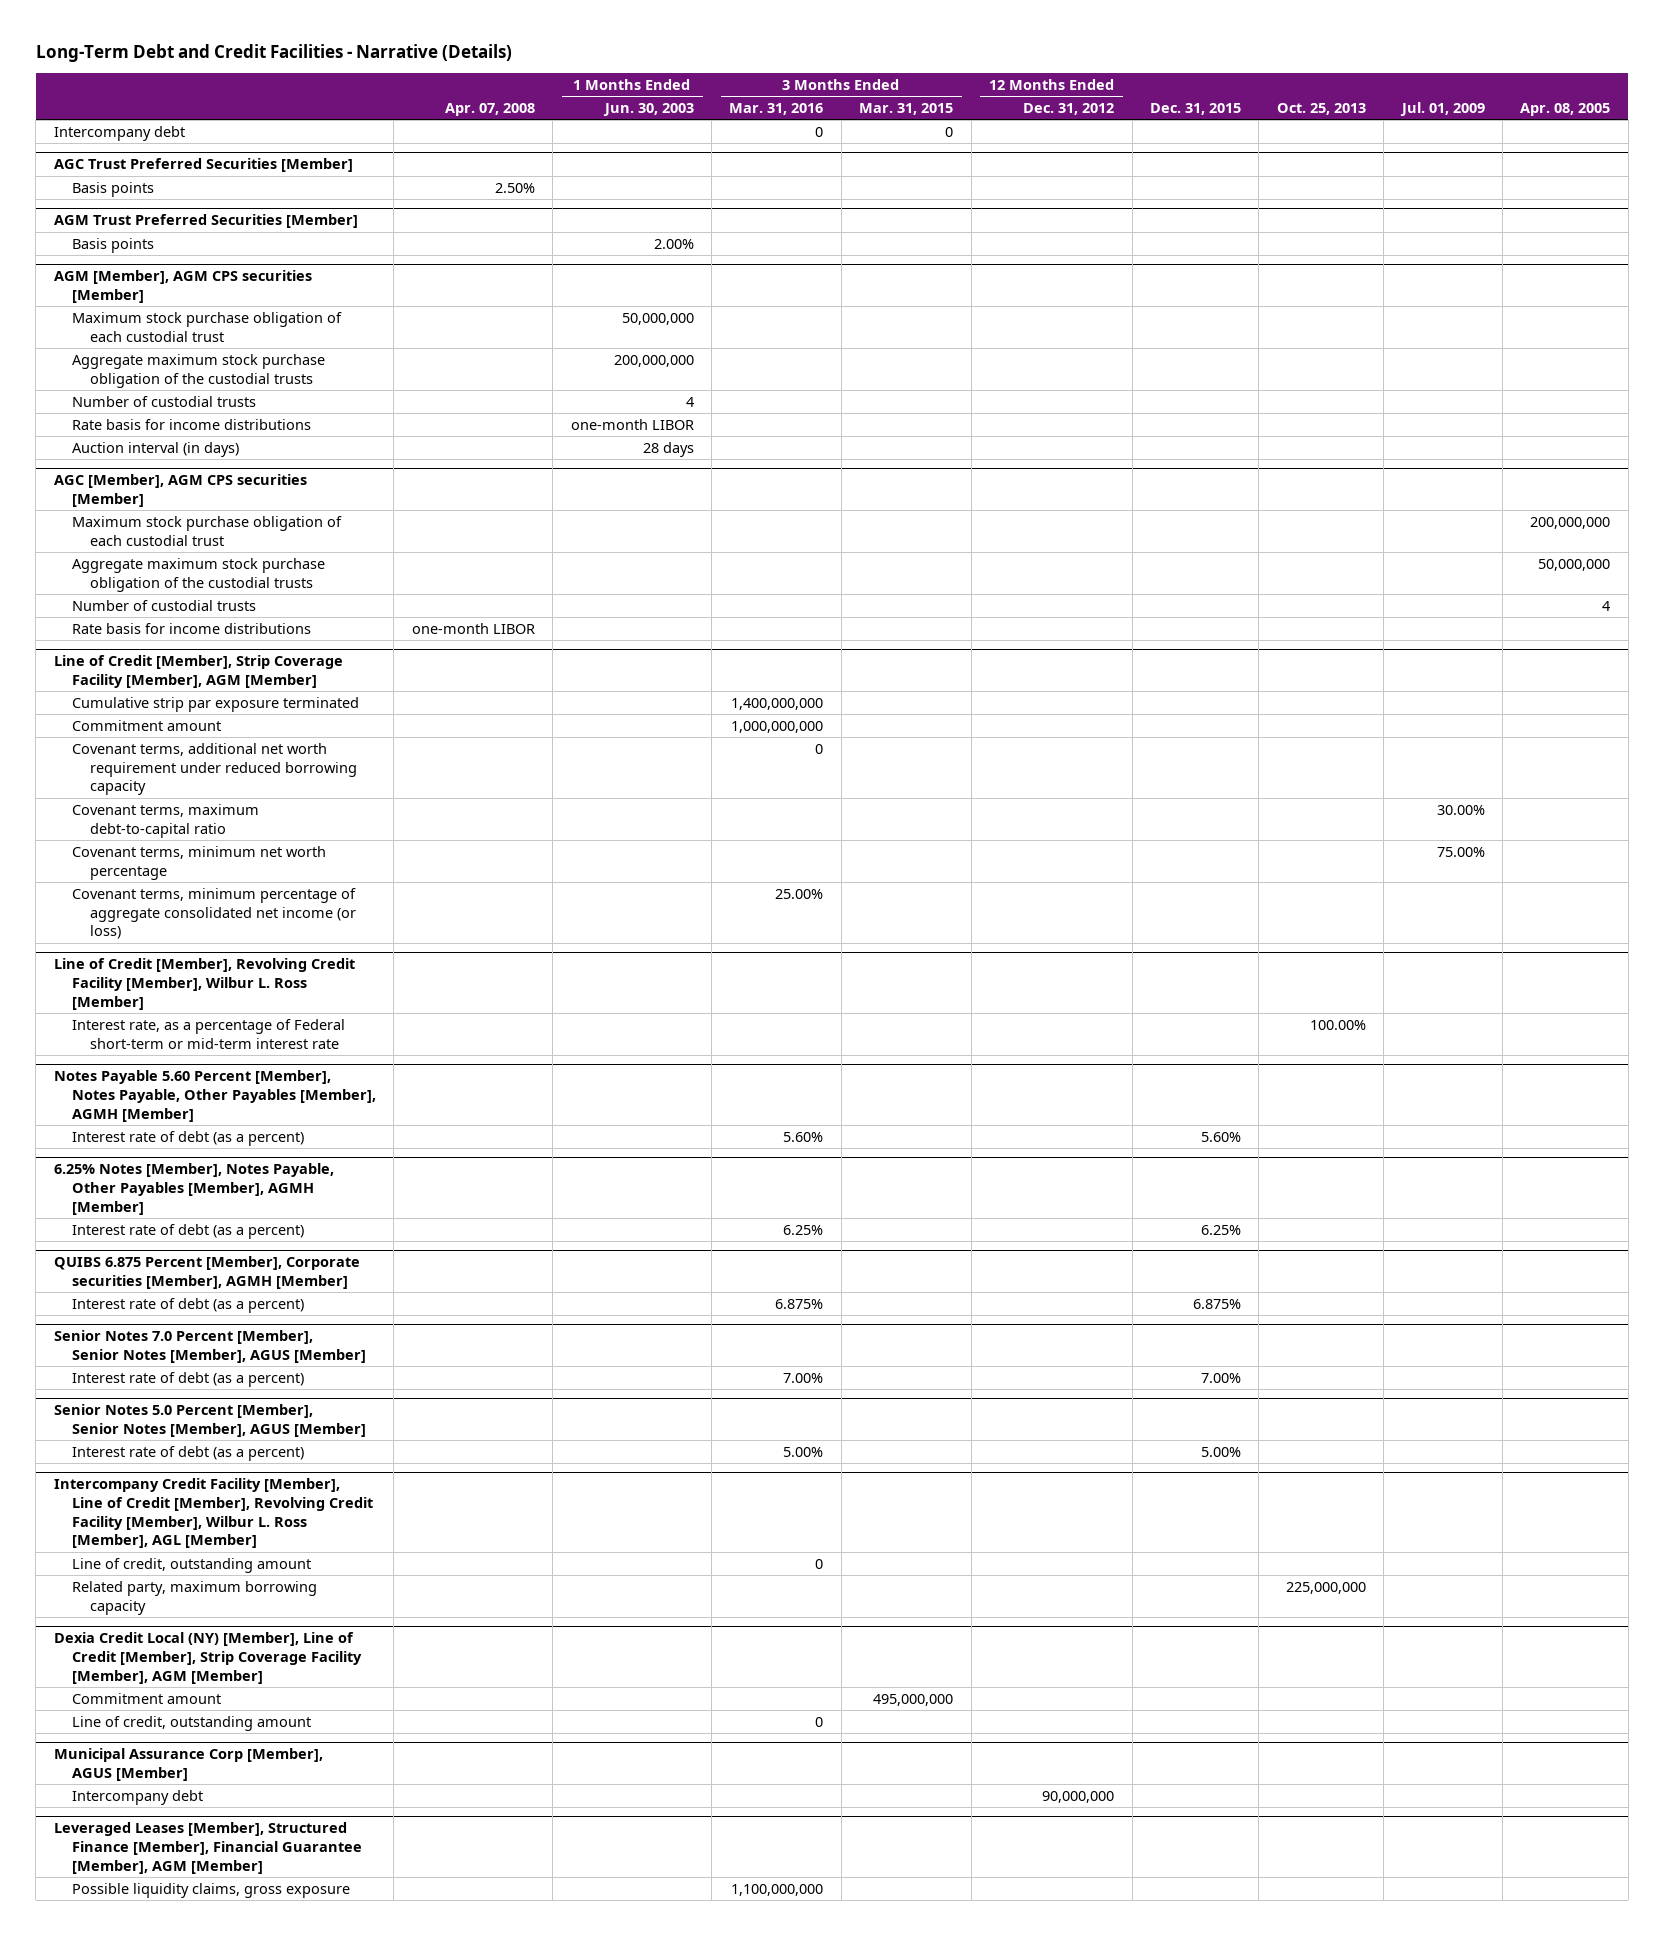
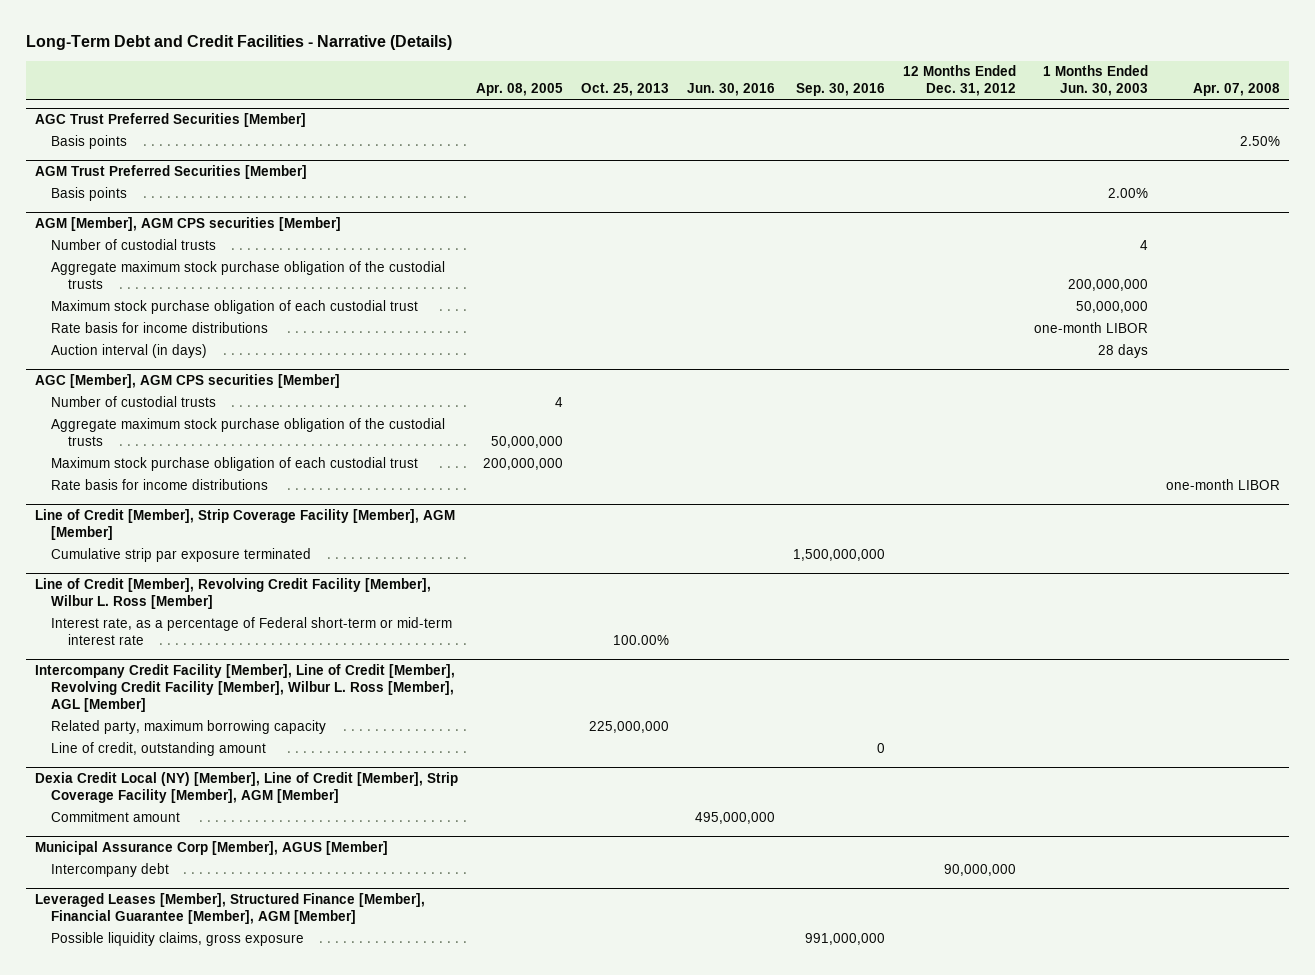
- | Apr. 07, 2008 | 1 Months Ended Jun. 30, 2003 | 3 Months Ended Mar. 31, 2016 | 3 Months Ended Mar. 31, 2015 | 12 Months Ended Dec. 31, 2012 | Dec. 31, 2015 | Oct. 25, 2013 | Jul. 01, 2009 | Apr. 08, 2005
+ | Apr. 08, 2005 | Oct. 25, 2013 | Jun. 30, 2016 | Sep. 30, 2016 | 12 Months Ended Dec. 31, 2012 | 1 Months Ended Jun. 30, 2003 | Apr. 07, 2008
- Intercompany debt | | | 0 | 0 | | | | |
@ AGM [Member], AGM CPS securities [Member]
moved down: Aggregate maximum stock purchase obligation of the custodial trusts | | | | | | 200,000,000 |
moved down: Maximum stock purchase obligation of each custodial trust | | | | | | 50,000,000 |
@ AGC [Member], AGM CPS securities [Member]
moved down: Aggregate maximum stock purchase obligation of the custodial trusts | 50,000,000 | | | | | |
moved down: Maximum stock purchase obligation of each custodial trust | 200,000,000 | | | | | |
@ Line of Credit [Member], Strip Coverage Facility [Member], AGM [Member]
- Commitment amount | | | 1,000,000,000 | | | | | |
- Covenant terms, additional net worth requirement under reduced borrowing capacity | | | 0 | | | | | |
- Covenant terms, maximum debt-to-capital ratio | | | | | | | | 30.00% |
- Covenant terms, minimum net worth percentage | | | | | | | | 75.00% |
- Covenant terms, minimum percentage of aggregate consolidated net income (or loss) | | | 25.00% | | | | | |
- Notes Payable 5.60 Percent [Member], Notes Payable, Other Payables [Member], AGMH [Member]
- Interest rate of debt (as a percent) | | | 5.60% | | | 5.60% | | |
- 6.25% Notes [Member], Notes Payable, Other Payables [Member], AGMH [Member]
- Interest rate of debt (as a percent) | | | 6.25% | | | 6.25% | | |
- QUIBS 6.875 Percent [Member], Corporate securities [Member], AGMH [Member]
- Interest rate of debt (as a percent) | | | 6.875% | | | 6.875% | | |
- Senior Notes 7.0 Percent [Member], Senior Notes [Member], AGUS [Member]
- Interest rate of debt (as a percent) | | | 7.00% | | | 7.00% | | |
- Senior Notes 5.0 Percent [Member], Senior Notes [Member], AGUS [Member]
- Interest rate of debt (as a percent) | | | 5.00% | | | 5.00% | | |
@ Intercompany Credit Facility [Member], Line of Credit [Member], Revolving Credit Facility [Member], Wilbur L. Ross [Member], AGL [Member]
moved down: Line of credit, outstanding amount | | | | 0 | | |
@ Dexia Credit Local (NY) [Member], Line of Credit [Member], Strip Coverage Facility [Member], AGM [Member]
- Line of credit, outstanding amount | | | 0 | | | | | |

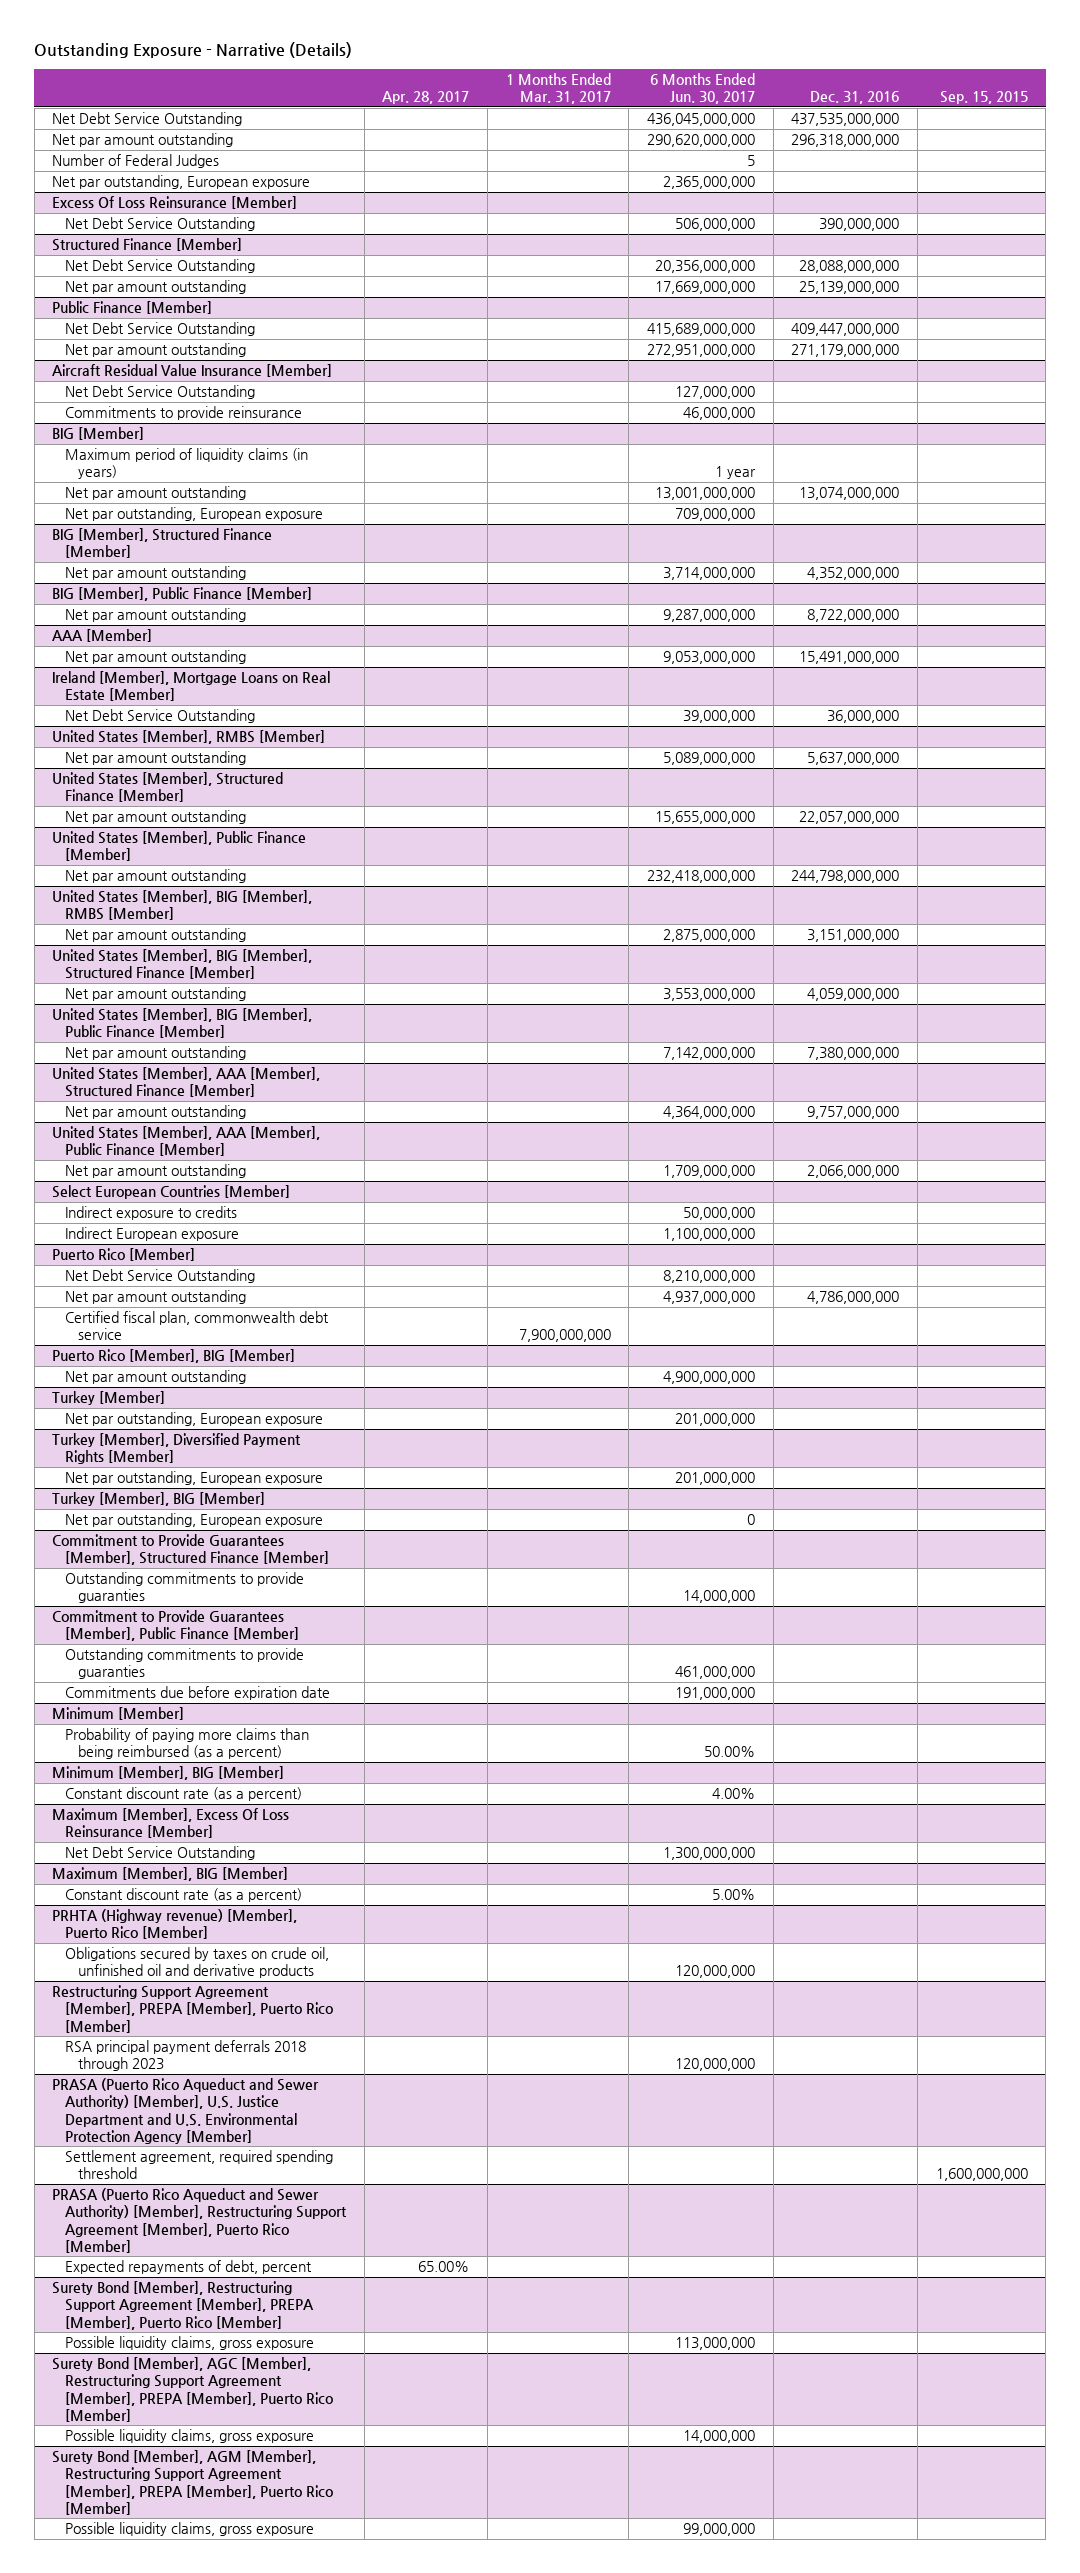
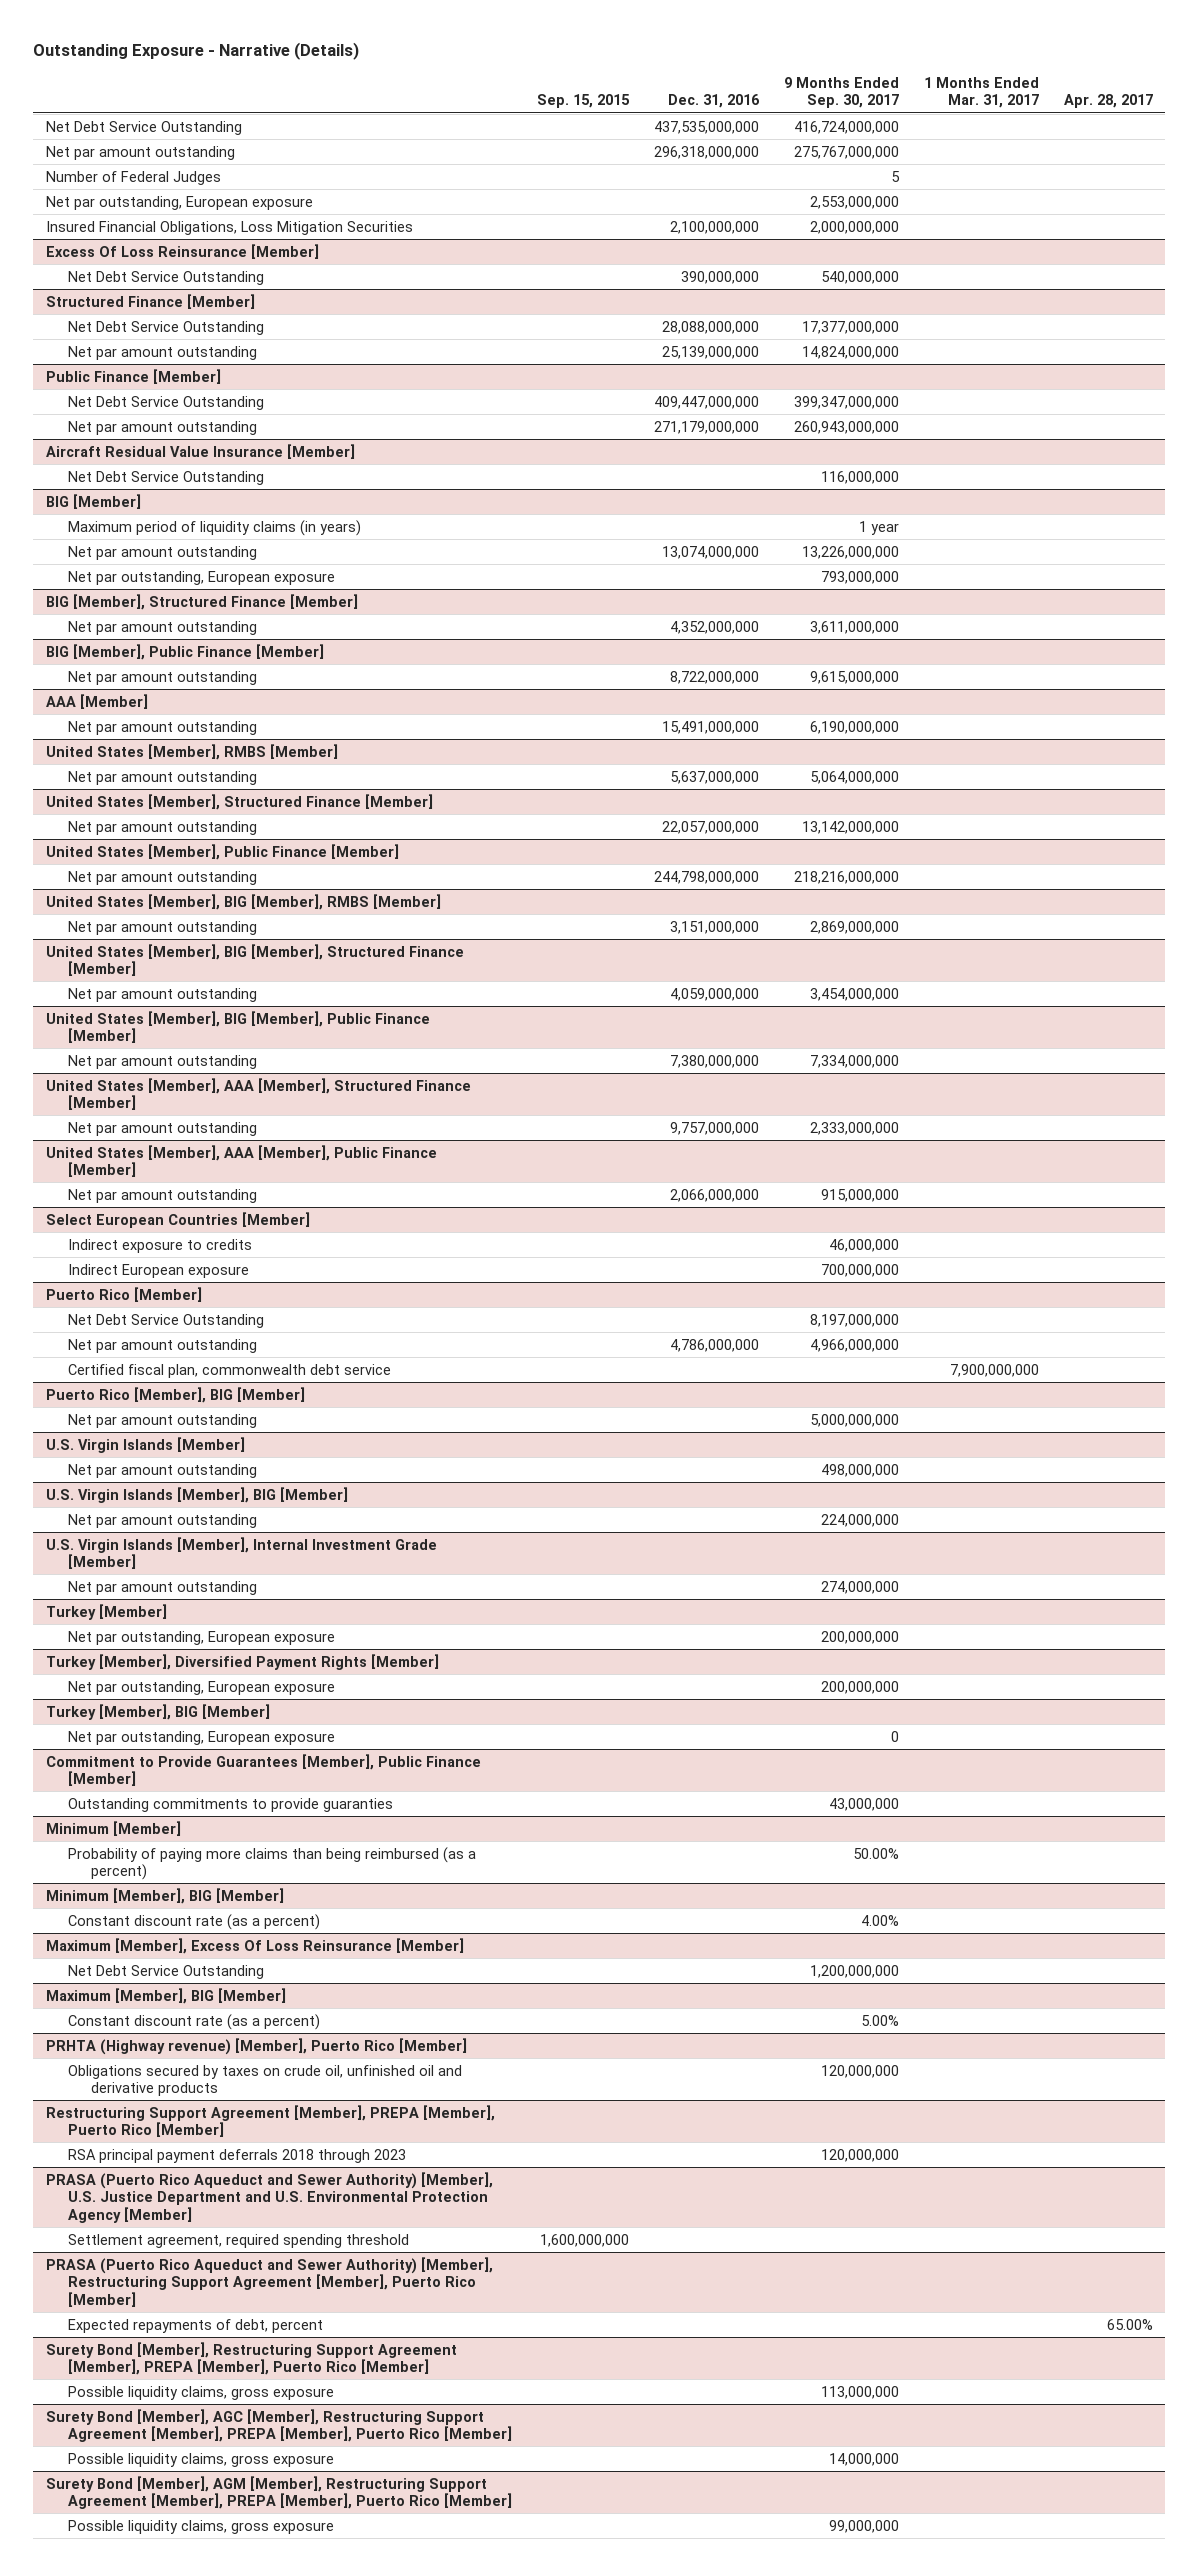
- | Apr. 28, 2017 | 1 Months Ended Mar. 31, 2017 | 6 Months Ended Jun. 30, 2017 | Dec. 31, 2016 | Sep. 15, 2015
+ | Sep. 15, 2015 | Dec. 31, 2016 | 9 Months Ended Sep. 30, 2017 | 1 Months Ended Mar. 31, 2017 | Apr. 28, 2017
+ Insured Financial Obligations, Loss Mitigation Securities | | 2,100,000,000 | 2,000,000,000 | |
@ Aircraft Residual Value Insurance [Member]
- Commitments to provide reinsurance | | | 46,000,000 | |
- Ireland [Member], Mortgage Loans on Real Estate [Member]
- Net Debt Service Outstanding | | | 39,000,000 | 36,000,000 |
+ U.S. Virgin Islands [Member]
+ Net par amount outstanding | | | 498,000,000 | |
+ U.S. Virgin Islands [Member], BIG [Member]
+ Net par amount outstanding | | | 224,000,000 | |
+ U.S. Virgin Islands [Member], Internal Investment Grade [Member]
+ Net par amount outstanding | | | 274,000,000 | |
- Commitment to Provide Guarantees [Member], Structured Finance [Member]
- Outstanding commitments to provide guaranties | | | 14,000,000 | |
@ Commitment to Provide Guarantees [Member], Public Finance [Member]
- Commitments due before expiration date | | | 191,000,000 | |

